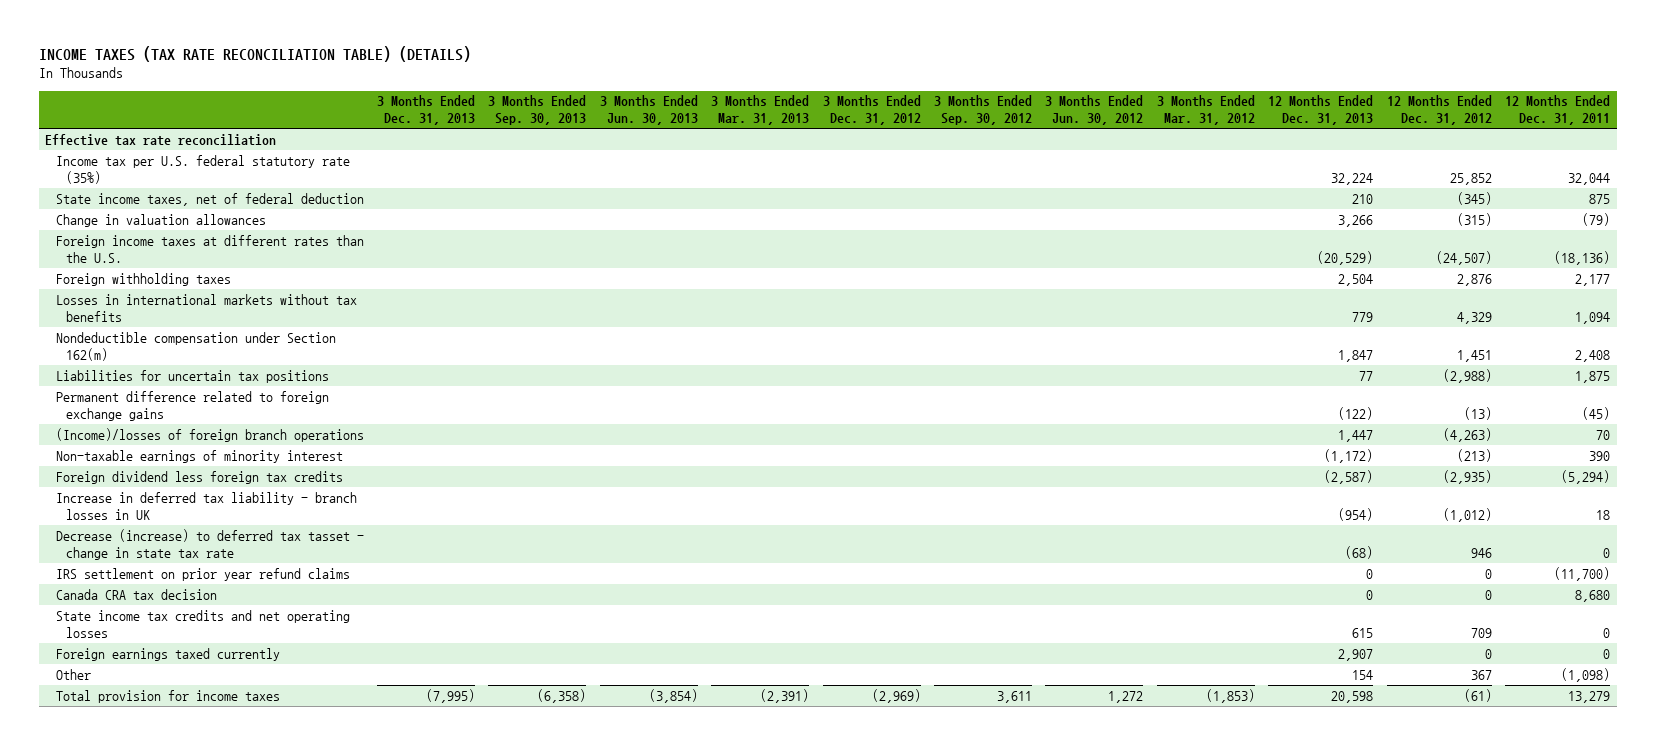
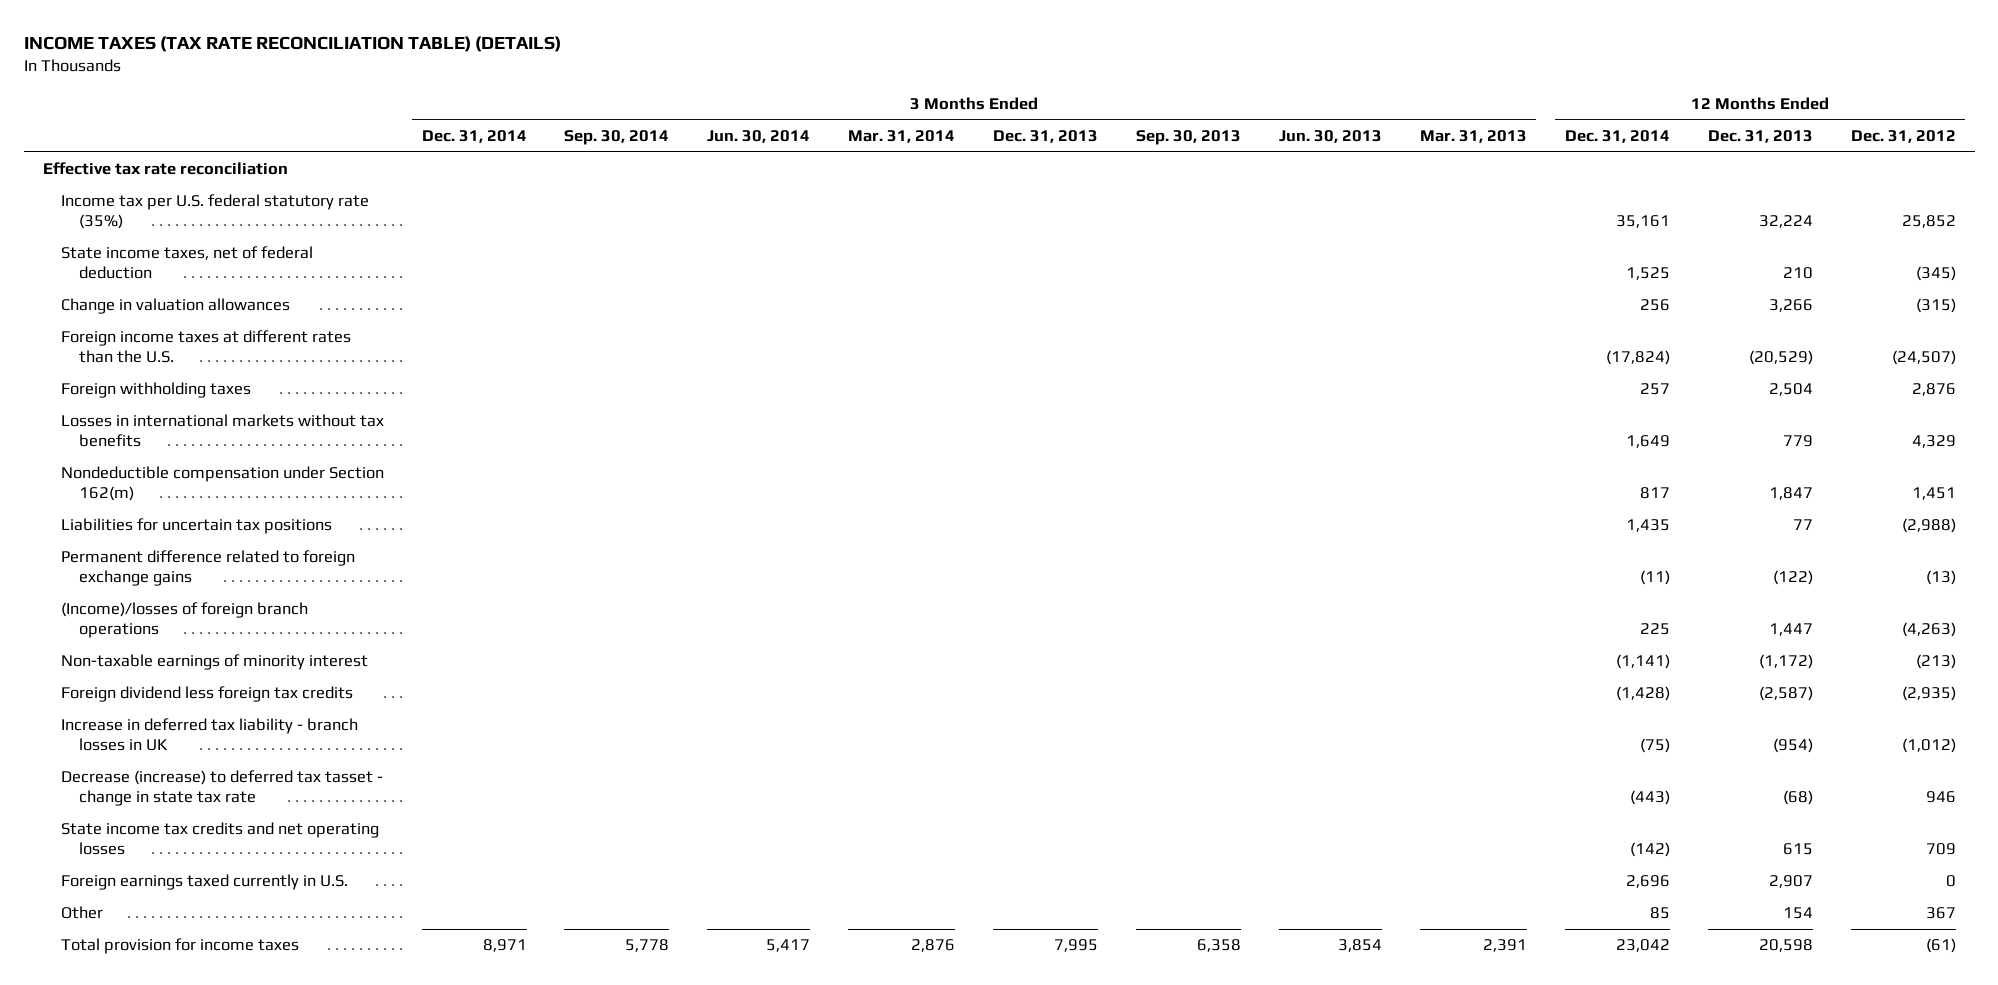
- | 3 Months Ended Dec. 31, 2013 | 3 Months Ended Sep. 30, 2013 | 3 Months Ended Jun. 30, 2013 | 3 Months Ended Mar. 31, 2013 | 3 Months Ended Dec. 31, 2012 | 3 Months Ended Sep. 30, 2012 | 3 Months Ended Jun. 30, 2012 | 3 Months Ended Mar. 31, 2012 | 12 Months Ended Dec. 31, 2013 | 12 Months Ended Dec. 31, 2012 | 12 Months Ended Dec. 31, 2011
+ | 3 Months Ended Dec. 31, 2014 | 3 Months Ended Sep. 30, 2014 | 3 Months Ended Jun. 30, 2014 | 3 Months Ended Mar. 31, 2014 | 3 Months Ended Dec. 31, 2013 | 3 Months Ended Sep. 30, 2013 | 3 Months Ended Jun. 30, 2013 | 3 Months Ended Mar. 31, 2013 | 12 Months Ended Dec. 31, 2014 | 12 Months Ended Dec. 31, 2013 | 12 Months Ended Dec. 31, 2012
- IRS settlement on prior year refund claims | | | | | | | | | 0 | 0 | (11,700)
- Canada CRA tax decision | | | | | | | | | 0 | 0 | 8,680
- Foreign earnings taxed currently | | | | | | | | | 2,907 | 0 | 0
+ Foreign earnings taxed currently in U.S. | | | | | | | | | 2,696 | 2,907 | 0
- Total provision for income taxes | (7,995) | (6,358) | (3,854) | (2,391) | (2,969) | 3,611 | 1,272 | (1,853) | 20,598 | (61) | 13,279
+ Total provision for income taxes | 8,971 | 5,778 | 5,417 | 2,876 | 7,995 | 6,358 | 3,854 | 2,391 | 23,042 | 20,598 | (61)

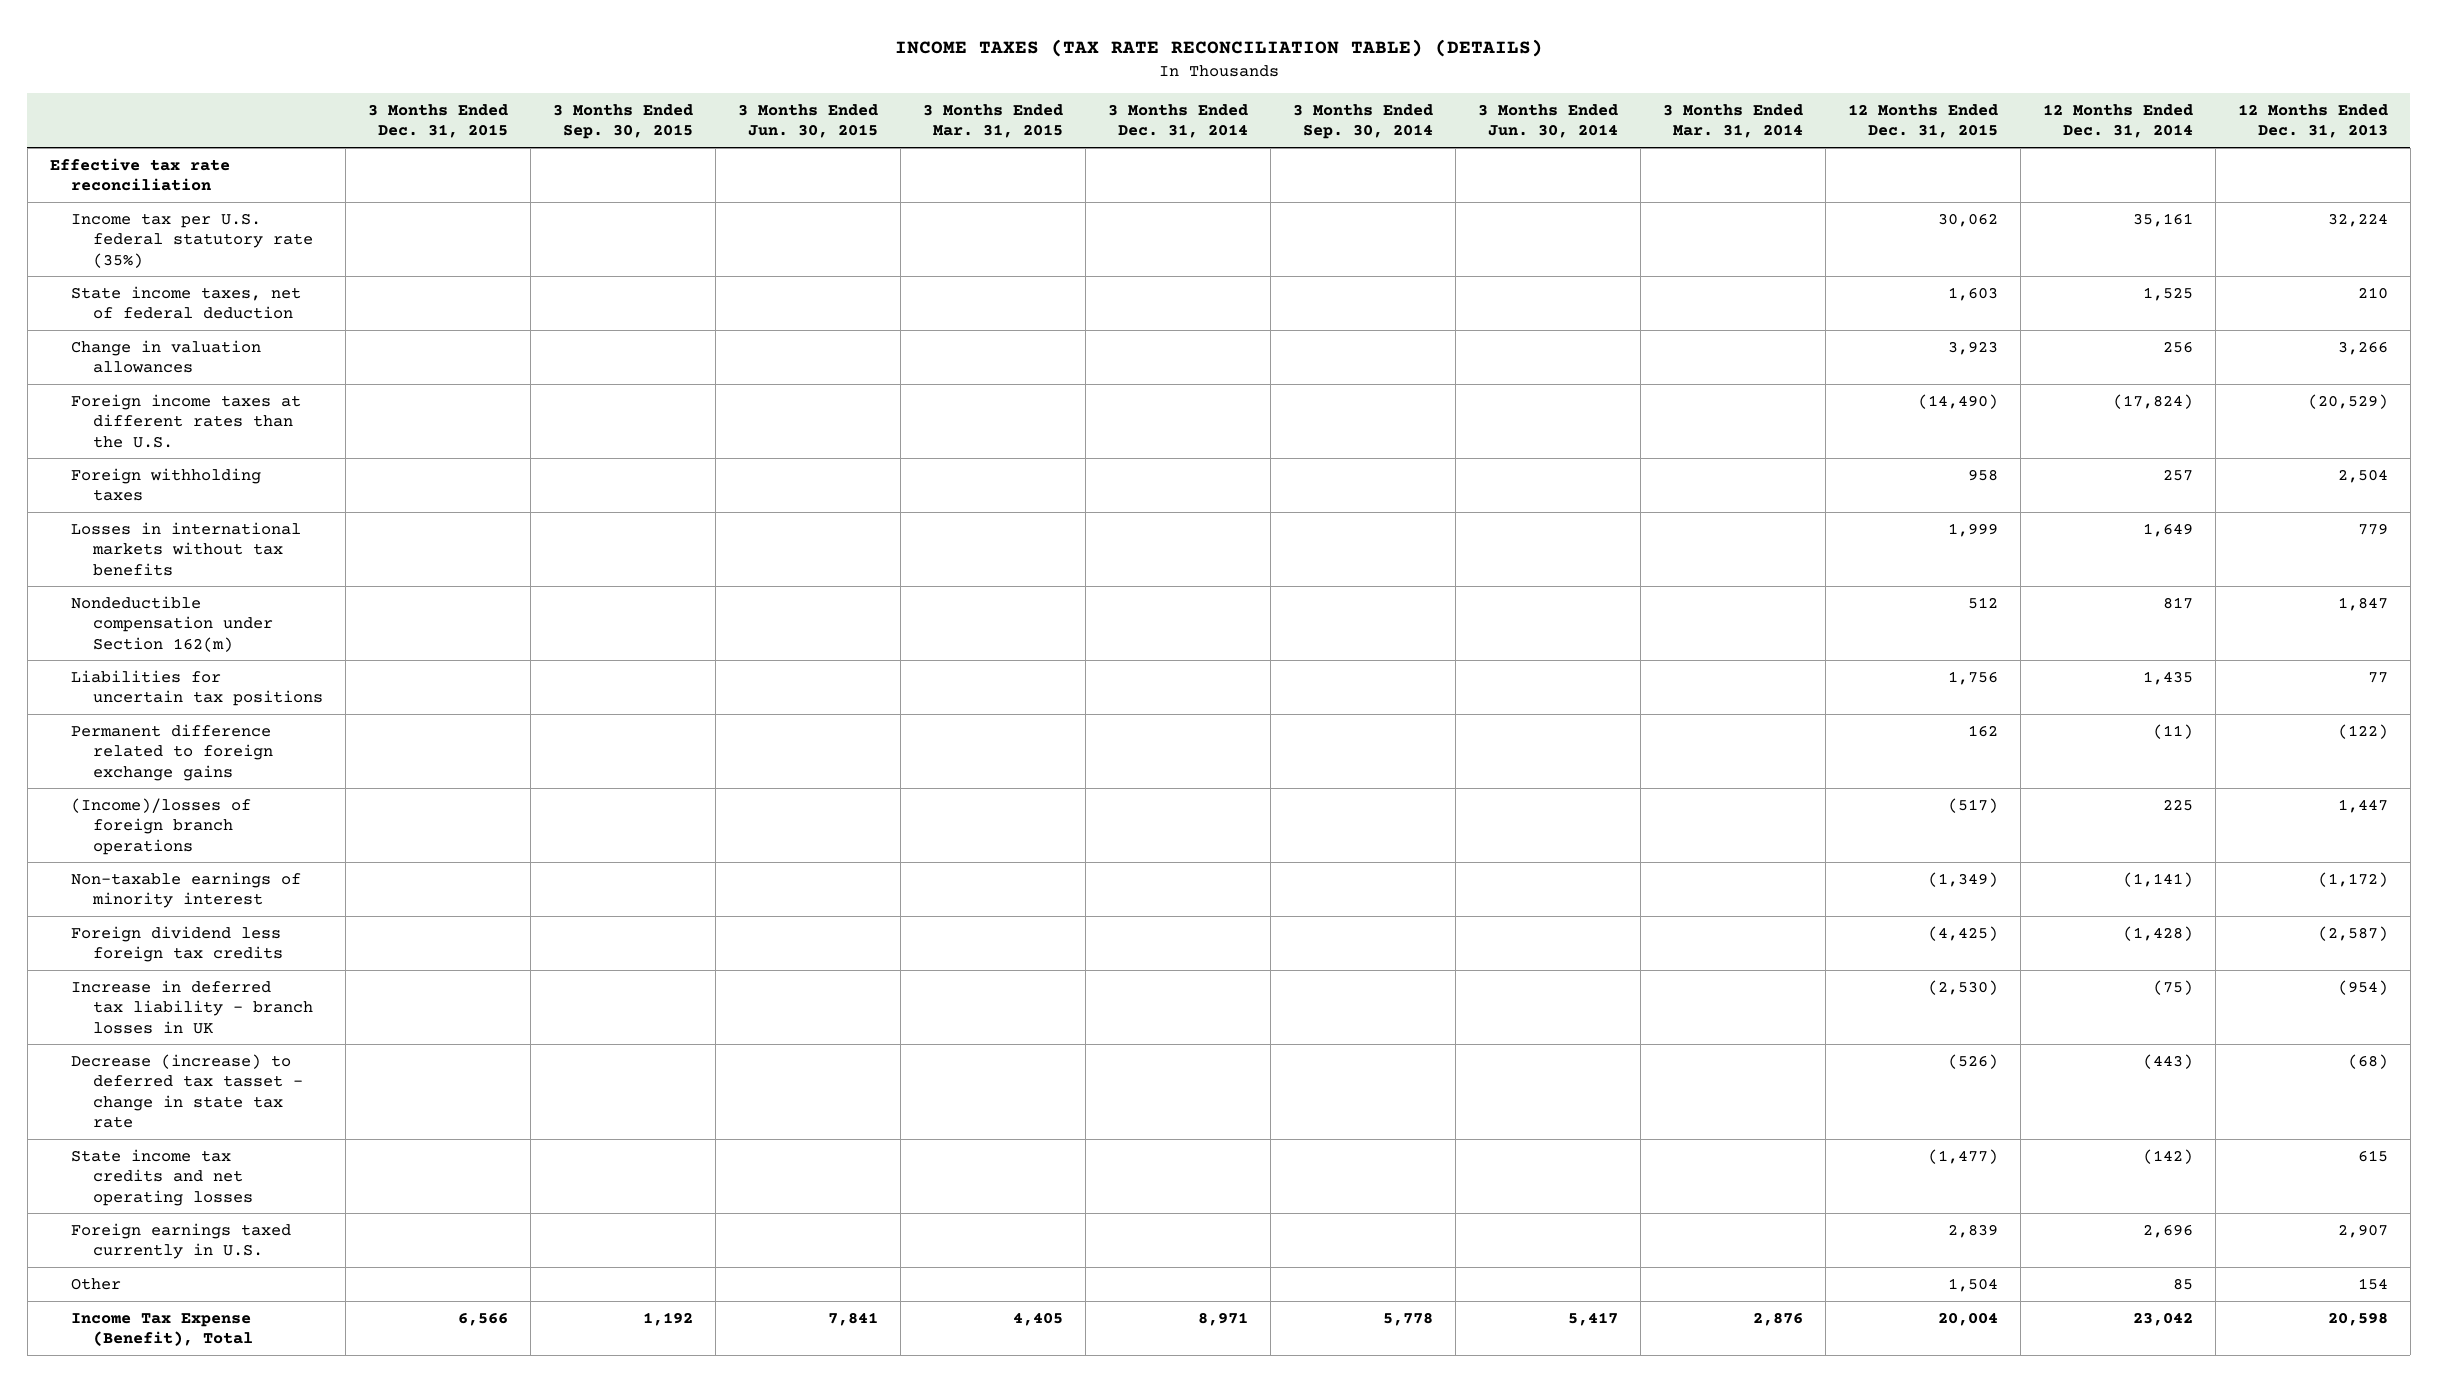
- | 3 Months Ended Dec. 31, 2014 | 3 Months Ended Sep. 30, 2014 | 3 Months Ended Jun. 30, 2014 | 3 Months Ended Mar. 31, 2014 | 3 Months Ended Dec. 31, 2013 | 3 Months Ended Sep. 30, 2013 | 3 Months Ended Jun. 30, 2013 | 3 Months Ended Mar. 31, 2013 | 12 Months Ended Dec. 31, 2014 | 12 Months Ended Dec. 31, 2013 | 12 Months Ended Dec. 31, 2012
+ | 3 Months Ended Dec. 31, 2015 | 3 Months Ended Sep. 30, 2015 | 3 Months Ended Jun. 30, 2015 | 3 Months Ended Mar. 31, 2015 | 3 Months Ended Dec. 31, 2014 | 3 Months Ended Sep. 30, 2014 | 3 Months Ended Jun. 30, 2014 | 3 Months Ended Mar. 31, 2014 | 12 Months Ended Dec. 31, 2015 | 12 Months Ended Dec. 31, 2014 | 12 Months Ended Dec. 31, 2013
- Total provision for income taxes | 8,971 | 5,778 | 5,417 | 2,876 | 7,995 | 6,358 | 3,854 | 2,391 | 23,042 | 20,598 | (61)
+ Income Tax Expense (Benefit), Total | 6,566 | 1,192 | 7,841 | 4,405 | 8,971 | 5,778 | 5,417 | 2,876 | 20,004 | 23,042 | 20,598

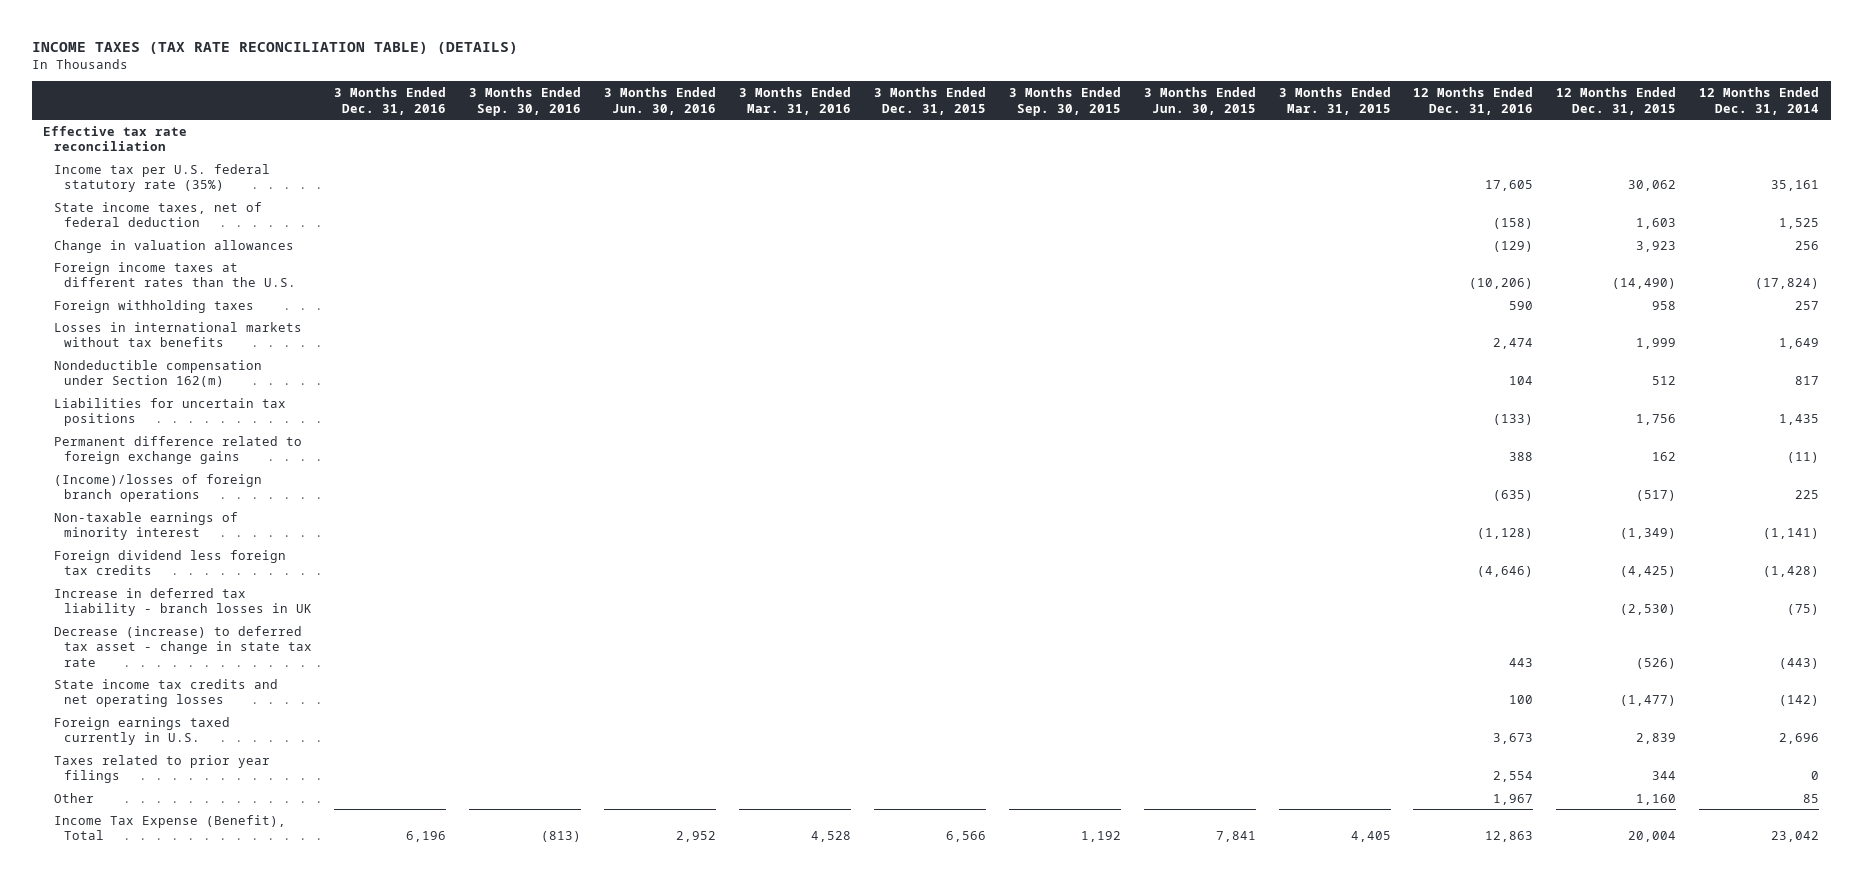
- | 3 Months Ended Dec. 31, 2015 | 3 Months Ended Sep. 30, 2015 | 3 Months Ended Jun. 30, 2015 | 3 Months Ended Mar. 31, 2015 | 3 Months Ended Dec. 31, 2014 | 3 Months Ended Sep. 30, 2014 | 3 Months Ended Jun. 30, 2014 | 3 Months Ended Mar. 31, 2014 | 12 Months Ended Dec. 31, 2015 | 12 Months Ended Dec. 31, 2014 | 12 Months Ended Dec. 31, 2013
+ | 3 Months Ended Dec. 31, 2016 | 3 Months Ended Sep. 30, 2016 | 3 Months Ended Jun. 30, 2016 | 3 Months Ended Mar. 31, 2016 | 3 Months Ended Dec. 31, 2015 | 3 Months Ended Sep. 30, 2015 | 3 Months Ended Jun. 30, 2015 | 3 Months Ended Mar. 31, 2015 | 12 Months Ended Dec. 31, 2016 | 12 Months Ended Dec. 31, 2015 | 12 Months Ended Dec. 31, 2014
- Decrease (increase) to deferred tax tasset - change in state tax rate | | | | | | | | | (526) | (443) | (68)
+ Decrease (increase) to deferred tax asset - change in state tax rate | | | | | | | | | 443 | (526) | (443)
- Other | | | | | | | | | 1,504 | 85 | 154
+ Taxes related to prior year filings | | | | | | | | | 2,554 | 344 | 0
+ Other | | | | | | | | | 1,967 | 1,160 | 85

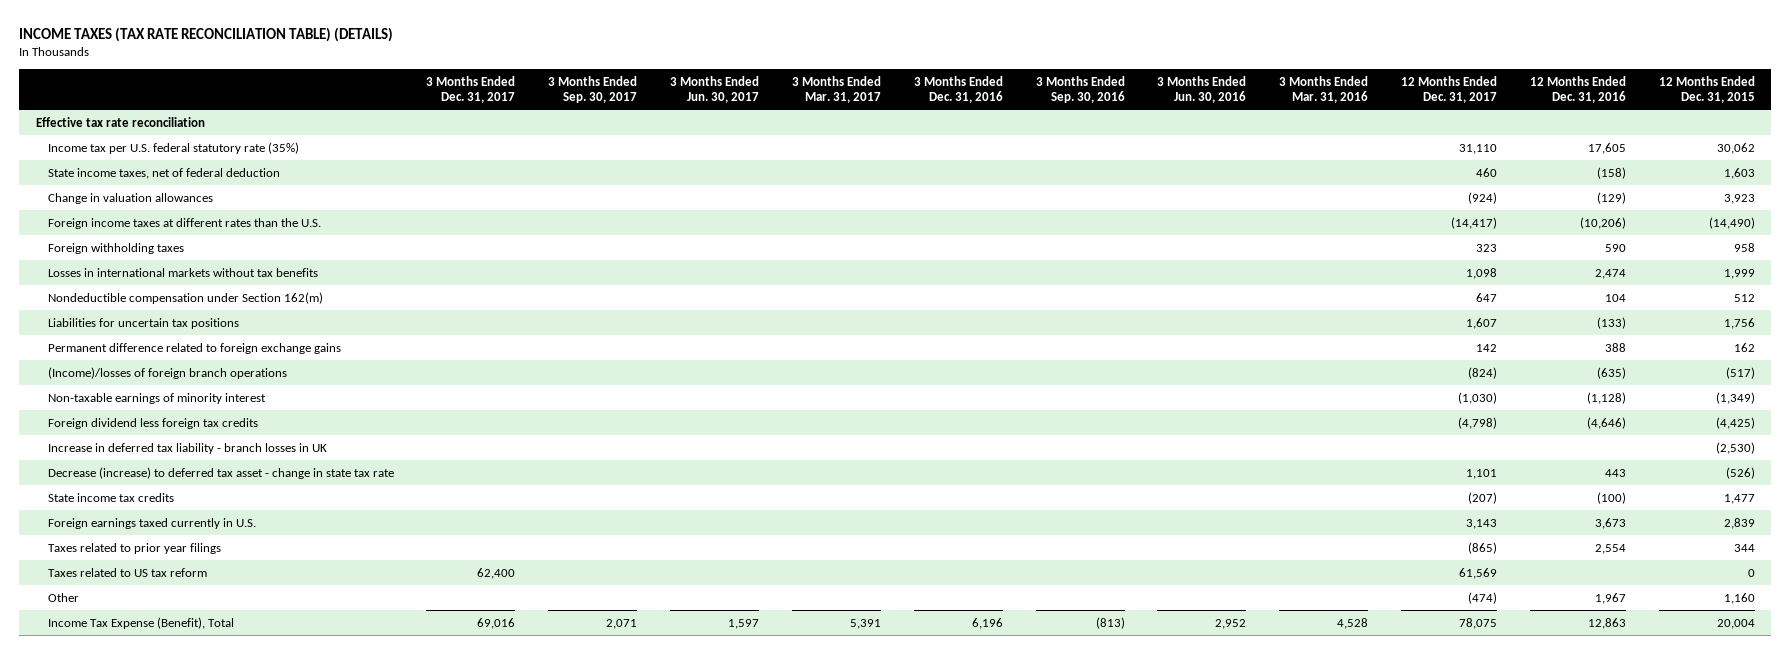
- | 3 Months Ended Dec. 31, 2016 | 3 Months Ended Sep. 30, 2016 | 3 Months Ended Jun. 30, 2016 | 3 Months Ended Mar. 31, 2016 | 3 Months Ended Dec. 31, 2015 | 3 Months Ended Sep. 30, 2015 | 3 Months Ended Jun. 30, 2015 | 3 Months Ended Mar. 31, 2015 | 12 Months Ended Dec. 31, 2016 | 12 Months Ended Dec. 31, 2015 | 12 Months Ended Dec. 31, 2014
+ | 3 Months Ended Dec. 31, 2017 | 3 Months Ended Sep. 30, 2017 | 3 Months Ended Jun. 30, 2017 | 3 Months Ended Mar. 31, 2017 | 3 Months Ended Dec. 31, 2016 | 3 Months Ended Sep. 30, 2016 | 3 Months Ended Jun. 30, 2016 | 3 Months Ended Mar. 31, 2016 | 12 Months Ended Dec. 31, 2017 | 12 Months Ended Dec. 31, 2016 | 12 Months Ended Dec. 31, 2015
- State income tax credits and net operating losses | | | | | | | | | 100 | (1,477) | (142)
+ State income tax credits | | | | | | | | | (207) | (100) | 1,477
+ Taxes related to US tax reform | 62,400 | | | | | | | | 61,569 | | 0

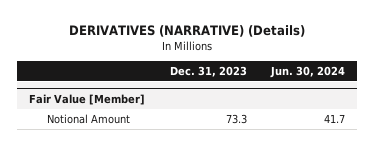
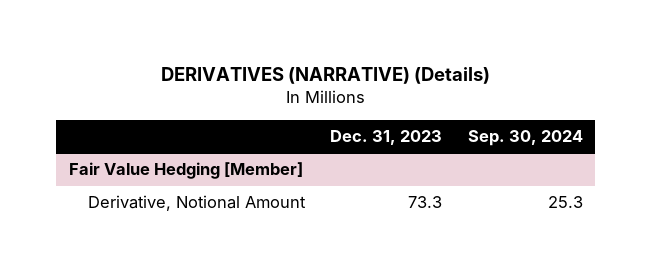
- | Dec. 31, 2023 | Jun. 30, 2024
+ | Dec. 31, 2023 | Sep. 30, 2024
- Fair Value [Member]
- Notional Amount | 73.3 | 41.7
+ Fair Value Hedging [Member]
+ Derivative, Notional Amount | 73.3 | 25.3

